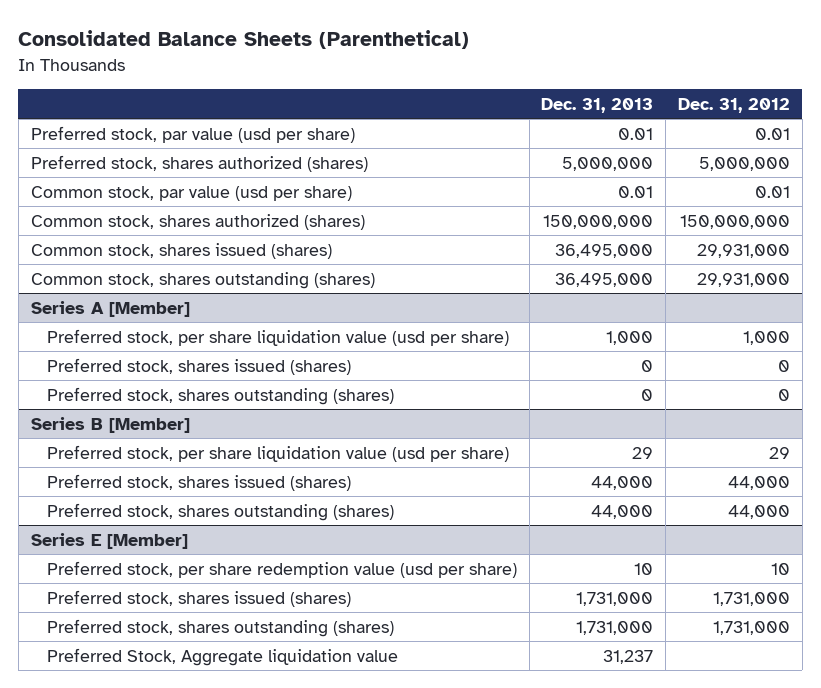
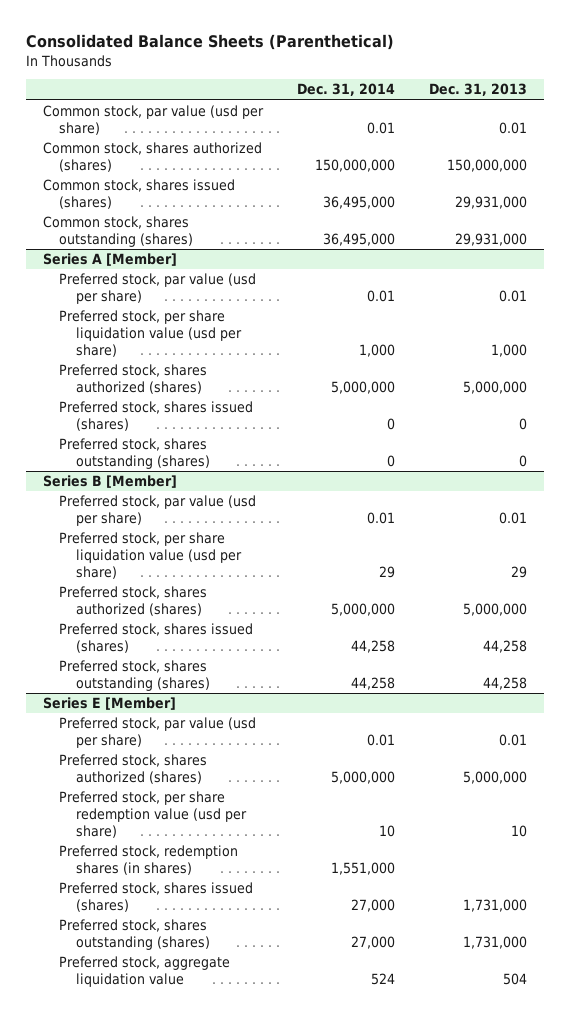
- | Dec. 31, 2013 | Dec. 31, 2012
+ | Dec. 31, 2014 | Dec. 31, 2013
- Preferred stock, par value (usd per share) | 0.01 | 0.01
- Preferred stock, shares authorized (shares) | 5,000,000 | 5,000,000
- Common stock, shares issued (shares) | 36,495,000 | 29,931,000
- Common stock, shares outstanding (shares) | 36,495,000 | 29,931,000
+ Common stock, shares issued (shares) | 36,495,000 | 29,931,000
+ Common stock, shares outstanding (shares) | 36,495,000 | 29,931,000
@ Series A [Member]
+ Preferred stock, par value (usd per share) | 0.01 | 0.01
+ Preferred stock, shares authorized (shares) | 5,000,000 | 5,000,000
@ Series B [Member]
+ Preferred stock, par value (usd per share) | 0.01 | 0.01
- Preferred stock, shares issued (shares) | 44,000 | 44,000
- Preferred stock, shares outstanding (shares) | 44,000 | 44,000
+ Preferred stock, shares authorized (shares) | 5,000,000 | 5,000,000
+ Preferred stock, shares issued (shares) | 44,258 | 44,258
+ Preferred stock, shares outstanding (shares) | 44,258 | 44,258
@ Series E [Member]
+ Preferred stock, par value (usd per share) | 0.01 | 0.01
+ Preferred stock, shares authorized (shares) | 5,000,000 | 5,000,000
+ Preferred stock, redemption shares (in shares) | 1,551,000 |
- Preferred Stock, Aggregate liquidation value | 31,237 |
+ Preferred stock, aggregate liquidation value | 524 | 504

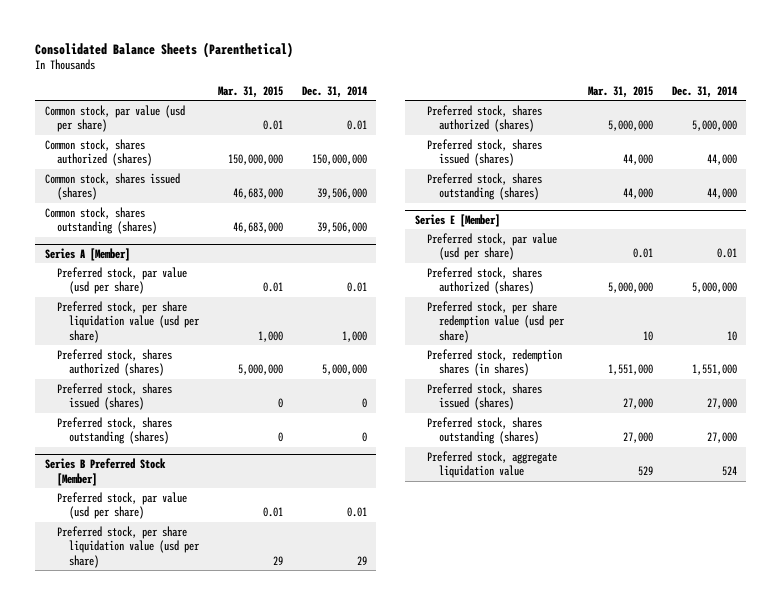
- | Dec. 31, 2014 | Dec. 31, 2013
+ | Mar. 31, 2015 | Dec. 31, 2014
- Common stock, shares issued (shares) | 36,495,000 | 29,931,000
- Common stock, shares outstanding (shares) | 36,495,000 | 29,931,000
+ Common stock, shares issued (shares) | 46,683,000 | 39,506,000
+ Common stock, shares outstanding (shares) | 46,683,000 | 39,506,000
- Series B [Member]
+ Series B Preferred Stock [Member]
- Preferred stock, shares issued (shares) | 44,258 | 44,258
- Preferred stock, shares outstanding (shares) | 44,258 | 44,258
+ Preferred stock, shares issued (shares) | 44,000 | 44,000
+ Preferred stock, shares outstanding (shares) | 44,000 | 44,000

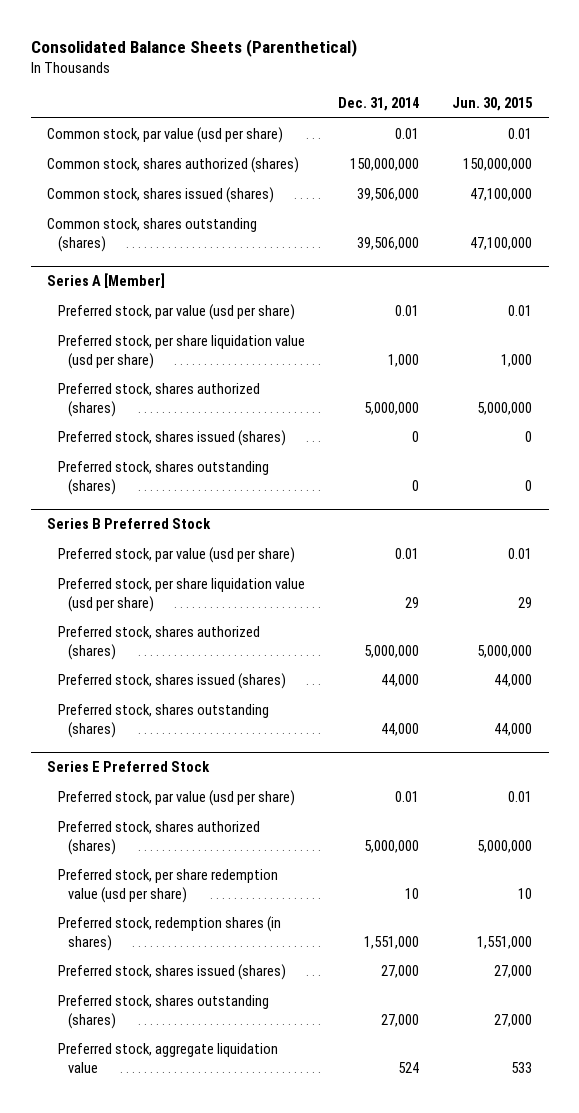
- | Mar. 31, 2015 | Dec. 31, 2014
+ | Dec. 31, 2014 | Jun. 30, 2015
- Series B Preferred Stock [Member]
+ Series B Preferred Stock
- Series E [Member]
+ Series E Preferred Stock

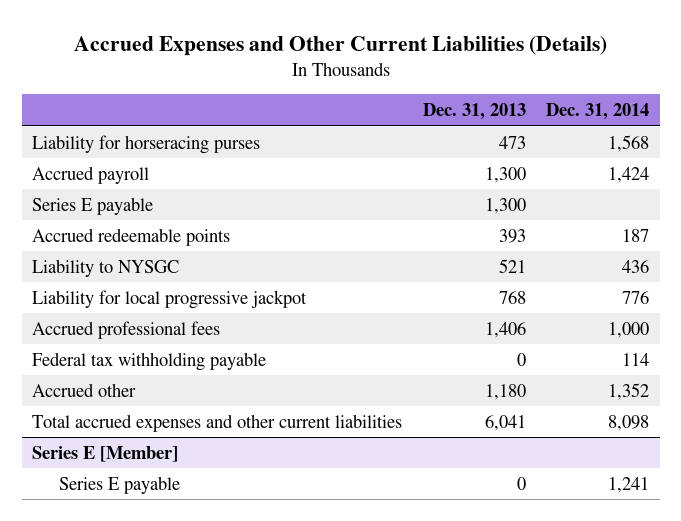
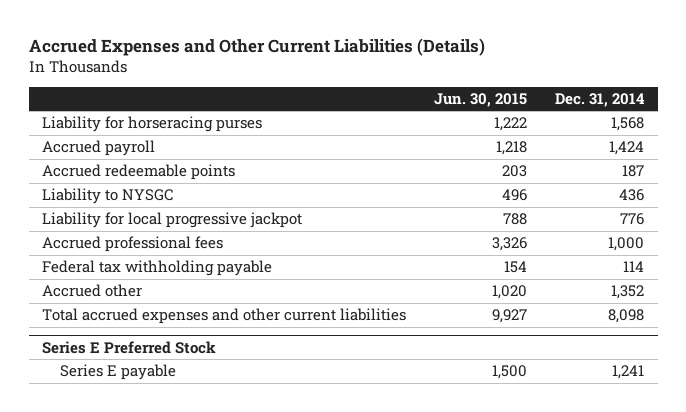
- | Dec. 31, 2013 | Dec. 31, 2014
+ | Jun. 30, 2015 | Dec. 31, 2014
- Series E payable | 1,300 |
- Series E [Member]
+ Series E Preferred Stock

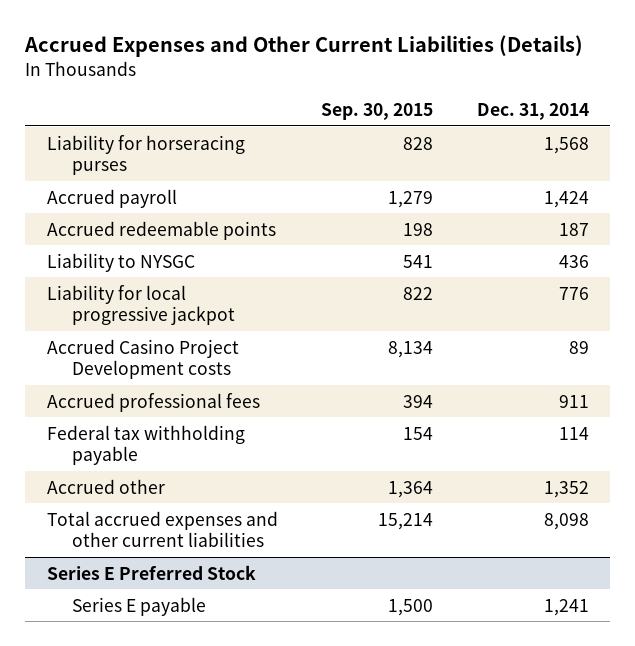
- | Jun. 30, 2015 | Dec. 31, 2014
+ | Sep. 30, 2015 | Dec. 31, 2014
- Accrued professional fees | 3,326 | 1,000
+ Accrued Casino Project Development costs | 8,134 | 89
+ Accrued professional fees | 394 | 911

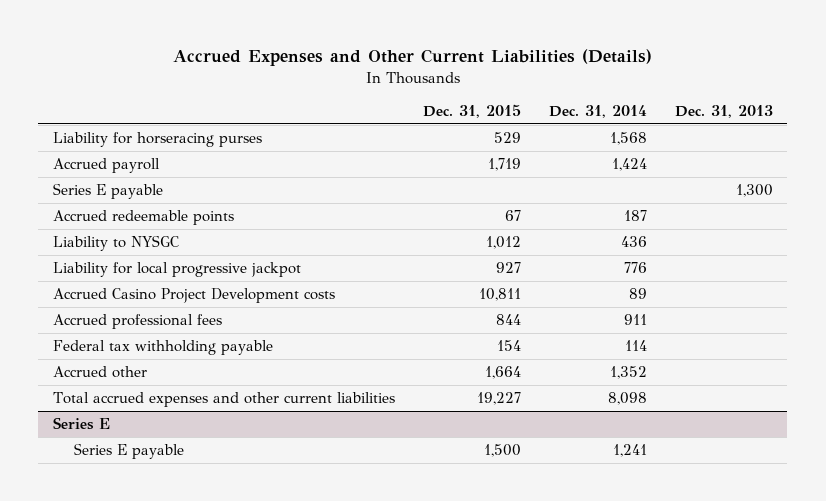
- | Sep. 30, 2015 | Dec. 31, 2014
+ | Dec. 31, 2015 | Dec. 31, 2014 | Dec. 31, 2013
+ Series E payable | | | 1,300
- Series E Preferred Stock
+ Series E

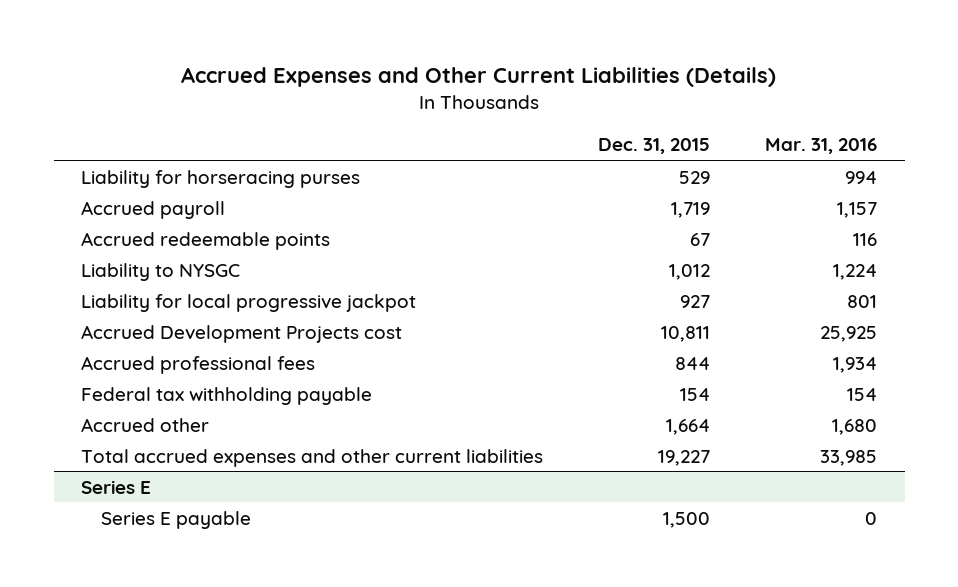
- | Dec. 31, 2015 | Dec. 31, 2014 | Dec. 31, 2013
+ | Dec. 31, 2015 | Mar. 31, 2016
- Series E payable | | | 1,300
- Accrued Casino Project Development costs | 10,811 | 89 |
+ Accrued Development Projects cost | 10,811 | 25,925

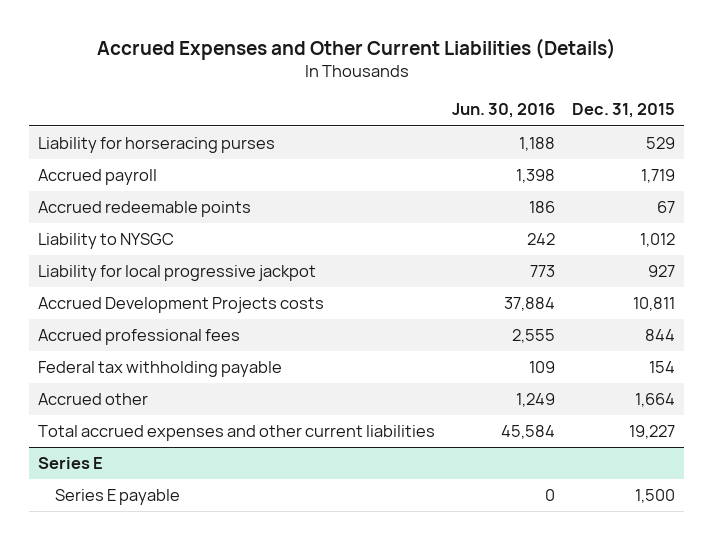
- | Dec. 31, 2015 | Mar. 31, 2016
+ | Jun. 30, 2016 | Dec. 31, 2015
- Accrued Development Projects cost | 10,811 | 25,925
+ Accrued Development Projects costs | 37,884 | 10,811

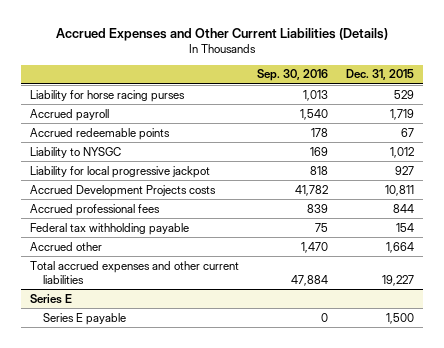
- | Jun. 30, 2016 | Dec. 31, 2015
+ | Sep. 30, 2016 | Dec. 31, 2015
- Liability for horseracing purses | 1,188 | 529
+ Liability for horse racing purses | 1,013 | 529

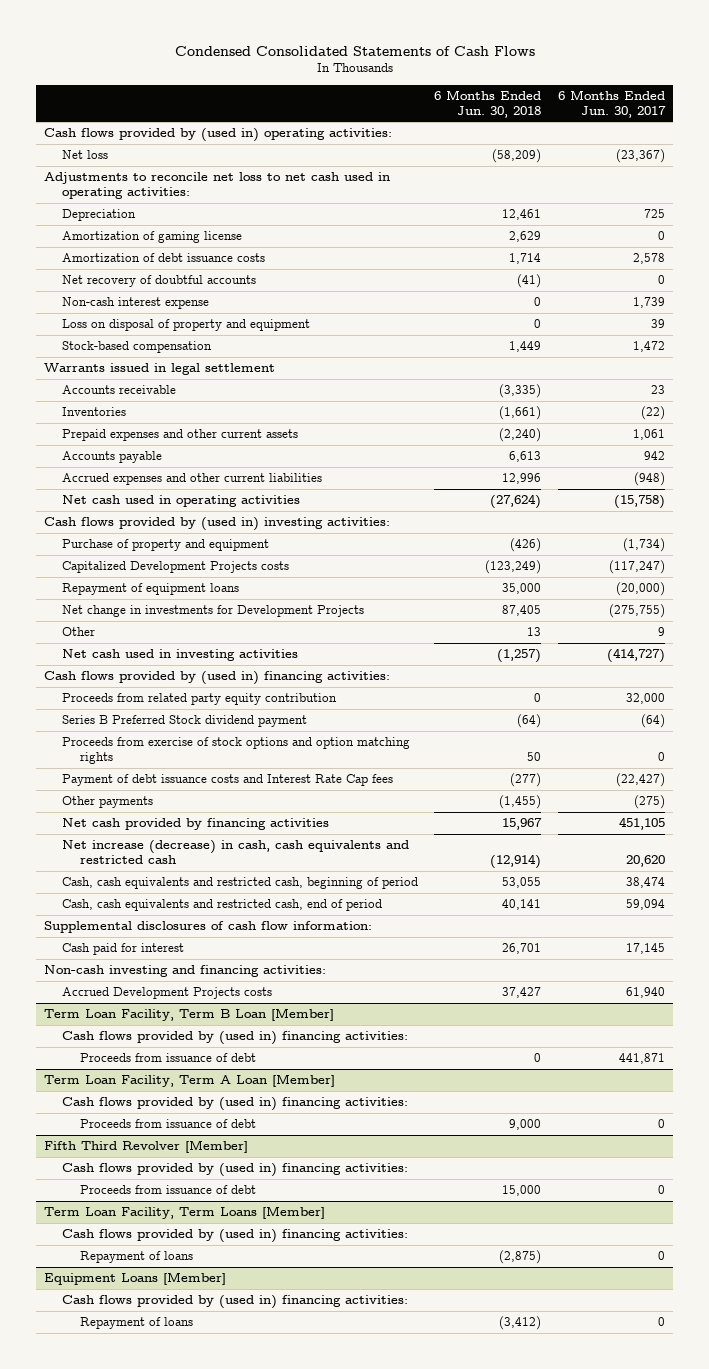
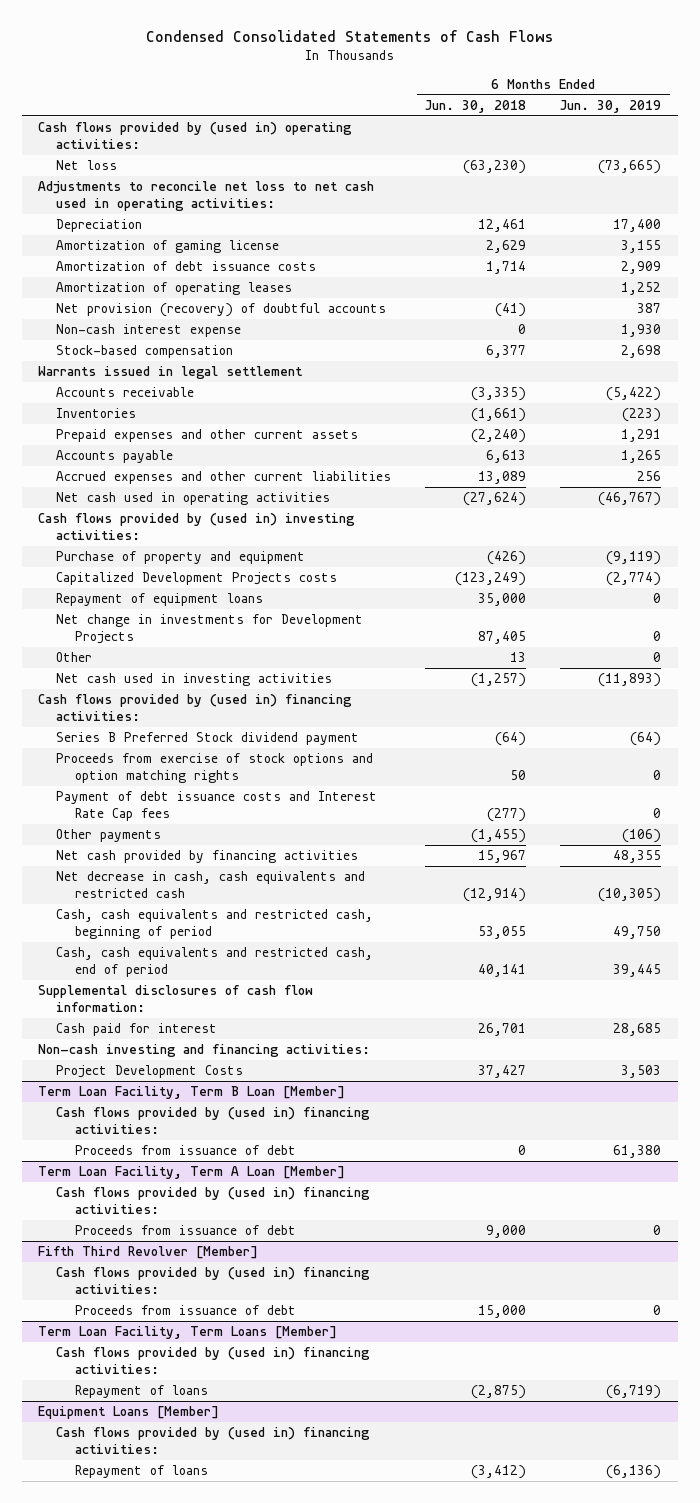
- | 6 Months Ended Jun. 30, 2018 | 6 Months Ended Jun. 30, 2017
+ | 6 Months Ended Jun. 30, 2018 | 6 Months Ended Jun. 30, 2019
- Net loss | (58,209) | (23,367)
+ Net loss | (63,230) | (73,665)
- Net recovery of doubtful accounts | (41) | 0
+ Amortization of operating leases | | 1,252
+ Net provision (recovery) of doubtful accounts | (41) | 387
- Loss on disposal of property and equipment | 0 | 39
- Stock-based compensation | 1,449 | 1,472
+ Stock-based compensation | 6,377 | 2,698
- Accrued expenses and other current liabilities | 12,996 | (948)
+ Accrued expenses and other current liabilities | 13,089 | 256
- Proceeds from related party equity contribution | 0 | 32,000
- Net increase (decrease) in cash, cash equivalents and restricted cash | (12,914) | 20,620
+ Net decrease in cash, cash equivalents and restricted cash | (12,914) | (10,305)
- Accrued Development Projects costs | 37,427 | 61,940
+ Project Development Costs | 37,427 | 3,503

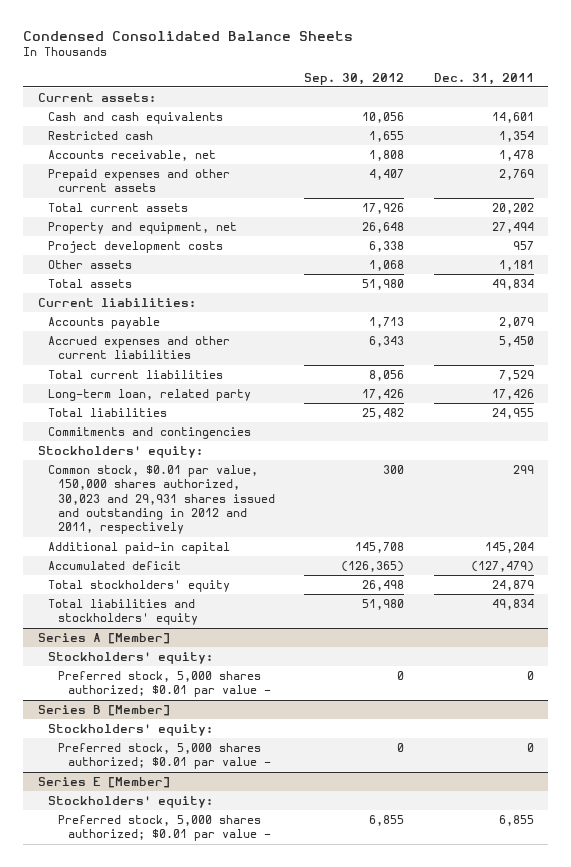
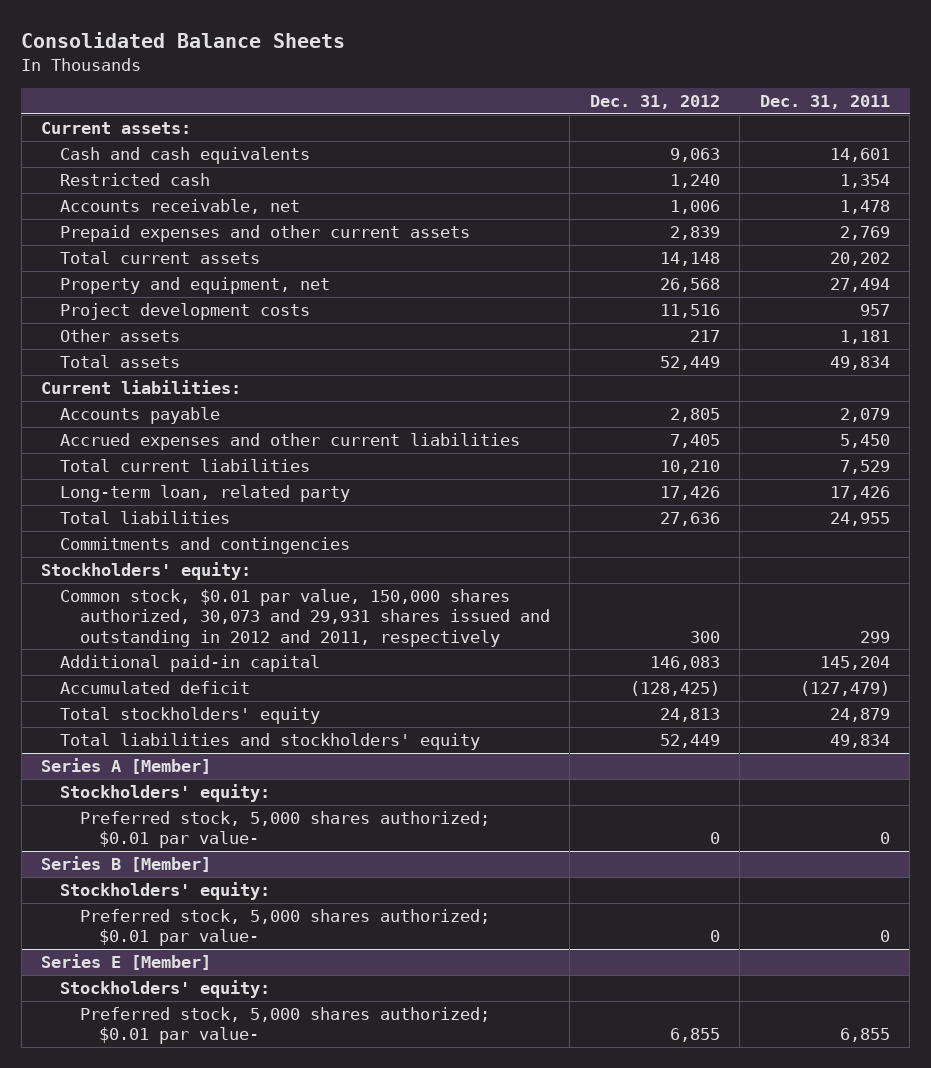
- Condensed Consolidated Balance Sheets
+ Consolidated Balance Sheets
- | Sep. 30, 2012 | Dec. 31, 2011
+ | Dec. 31, 2012 | Dec. 31, 2011
- Common stock, $0.01 par value, 150,000 shares authorized, 30,023 and 29,931 shares issued and outstanding in 2012 and 2011, respectively | 300 | 299
+ Common stock, $0.01 par value, 150,000 shares authorized, 30,073 and 29,931 shares issued and outstanding in 2012 and 2011, respectively | 300 | 299
@ Series A [Member]
- Preferred stock, 5,000 shares authorized; $0.01 par value - | 0 | 0
+ Preferred stock, 5,000 shares authorized; $0.01 par value- | 0 | 0
@ Series B [Member]
- Preferred stock, 5,000 shares authorized; $0.01 par value - | 0 | 0
+ Preferred stock, 5,000 shares authorized; $0.01 par value- | 0 | 0
@ Series E [Member]
- Preferred stock, 5,000 shares authorized; $0.01 par value - | 6,855 | 6,855
+ Preferred stock, 5,000 shares authorized; $0.01 par value- | 6,855 | 6,855

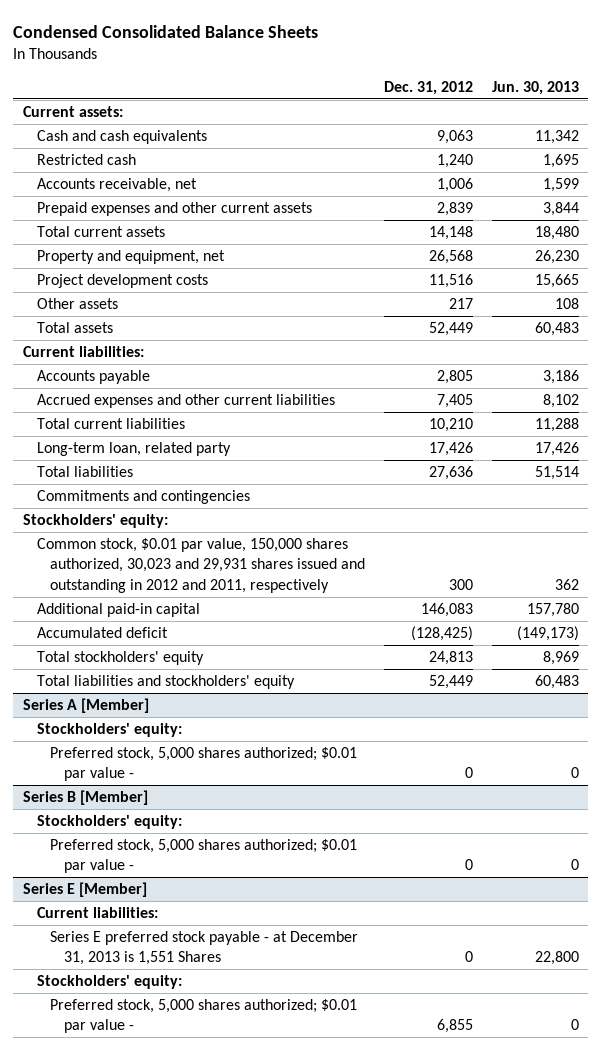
- Consolidated Balance Sheets
+ Condensed Consolidated Balance Sheets
- | Dec. 31, 2012 | Dec. 31, 2011
+ | Dec. 31, 2012 | Jun. 30, 2013
- Common stock, $0.01 par value, 150,000 shares authorized, 30,073 and 29,931 shares issued and outstanding in 2012 and 2011, respectively | 300 | 299
+ Common stock, $0.01 par value, 150,000 shares authorized, 30,023 and 29,931 shares issued and outstanding in 2012 and 2011, respectively | 300 | 362
@ Series A [Member]
- Preferred stock, 5,000 shares authorized; $0.01 par value- | 0 | 0
+ Preferred stock, 5,000 shares authorized; $0.01 par value - | 0 | 0
@ Series B [Member]
- Preferred stock, 5,000 shares authorized; $0.01 par value- | 0 | 0
+ Preferred stock, 5,000 shares authorized; $0.01 par value - | 0 | 0
@ Series E [Member]
+ Current liabilities:
+ Series E preferred stock payable - at December 31, 2013 is 1,551 Shares | 0 | 22,800
- Preferred stock, 5,000 shares authorized; $0.01 par value- | 6,855 | 6,855
+ Preferred stock, 5,000 shares authorized; $0.01 par value - | 6,855 | 0

